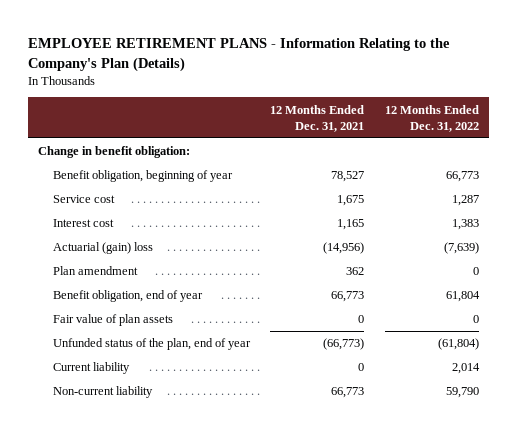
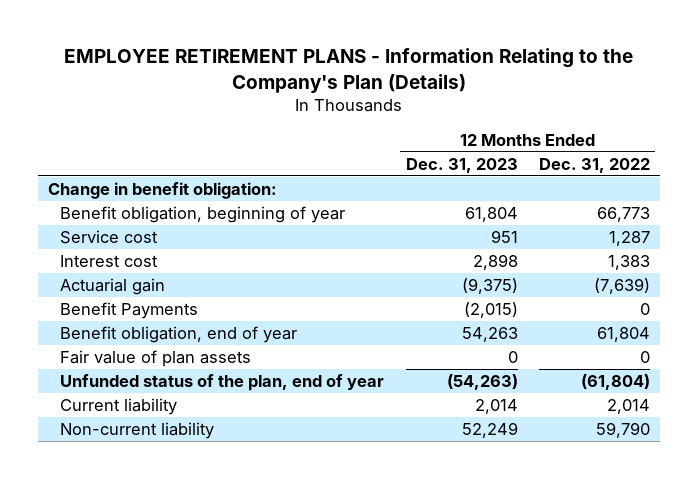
- | 12 Months Ended Dec. 31, 2021 | 12 Months Ended Dec. 31, 2022
+ | 12 Months Ended Dec. 31, 2023 | 12 Months Ended Dec. 31, 2022
- Actuarial (gain) loss | (14,956) | (7,639)
- Plan amendment | 362 | 0
+ Actuarial gain | (9,375) | (7,639)
+ Benefit Payments | (2,015) | 0

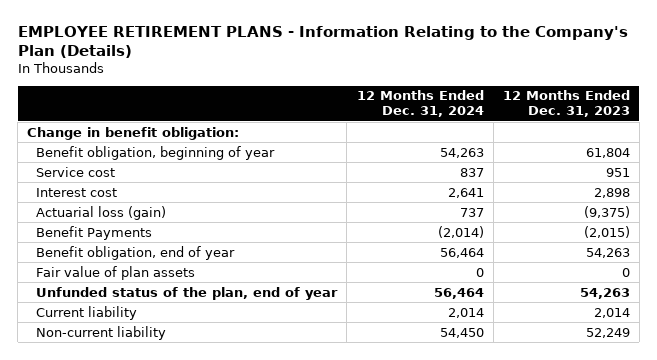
- | 12 Months Ended Dec. 31, 2023 | 12 Months Ended Dec. 31, 2022
+ | 12 Months Ended Dec. 31, 2024 | 12 Months Ended Dec. 31, 2023
- Actuarial gain | (9,375) | (7,639)
+ Actuarial loss (gain) | 737 | (9,375)
- Unfunded status of the plan, end of year | (54,263) | (61,804)
+ Unfunded status of the plan, end of year | 56,464 | 54,263

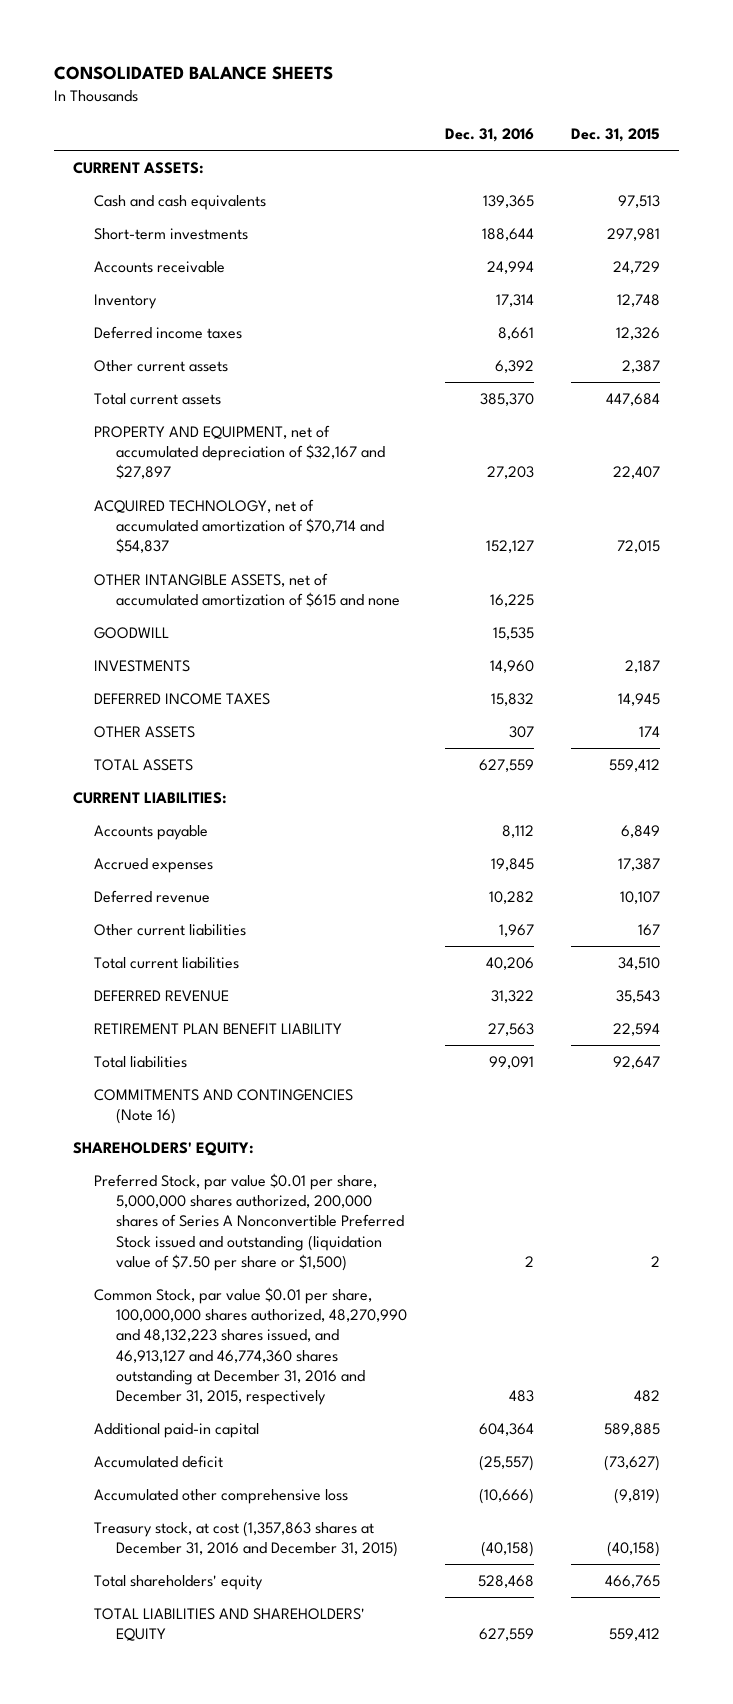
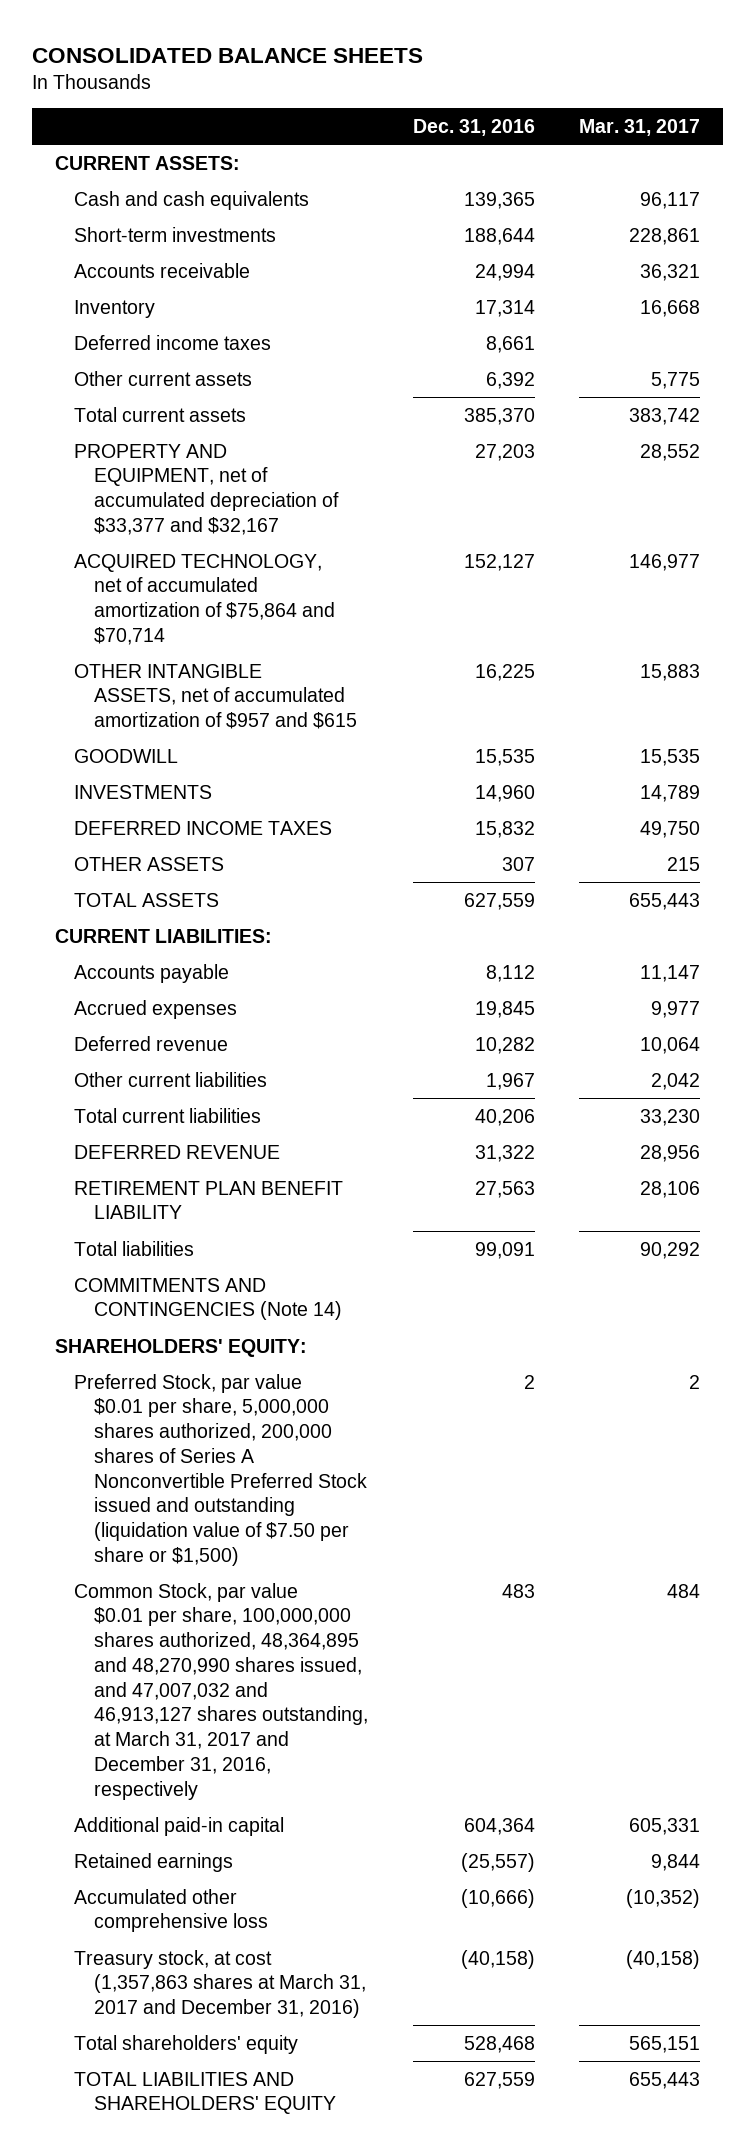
- | Dec. 31, 2016 | Dec. 31, 2015
+ | Dec. 31, 2016 | Mar. 31, 2017
- PROPERTY AND EQUIPMENT, net of accumulated depreciation of $32,167 and $27,897 | 27,203 | 22,407
- ACQUIRED TECHNOLOGY, net of accumulated amortization of $70,714 and $54,837 | 152,127 | 72,015
- OTHER INTANGIBLE ASSETS, net of accumulated amortization of $615 and none | 16,225 |
+ PROPERTY AND EQUIPMENT, net of accumulated depreciation of $33,377 and $32,167 | 27,203 | 28,552
+ ACQUIRED TECHNOLOGY, net of accumulated amortization of $75,864 and $70,714 | 152,127 | 146,977
+ OTHER INTANGIBLE ASSETS, net of accumulated amortization of $957 and $615 | 16,225 | 15,883
- COMMITMENTS AND CONTINGENCIES (Note 16)
+ COMMITMENTS AND CONTINGENCIES (Note 14)
- Common Stock, par value $0.01 per share, 100,000,000 shares authorized, 48,270,990 and 48,132,223 shares issued, and 46,913,127 and 46,774,360 shares outstanding at December 31, 2016 and December 31, 2015, respectively | 483 | 482
+ Common Stock, par value $0.01 per share, 100,000,000 shares authorized, 48,364,895 and 48,270,990 shares issued, and 47,007,032 and 46,913,127 shares outstanding, at March 31, 2017 and December 31, 2016, respectively | 483 | 484
- Accumulated deficit | (25,557) | (73,627)
+ Retained earnings | (25,557) | 9,844
- Treasury stock, at cost (1,357,863 shares at December 31, 2016 and December 31, 2015) | (40,158) | (40,158)
+ Treasury stock, at cost (1,357,863 shares at March 31, 2017 and December 31, 2016) | (40,158) | (40,158)

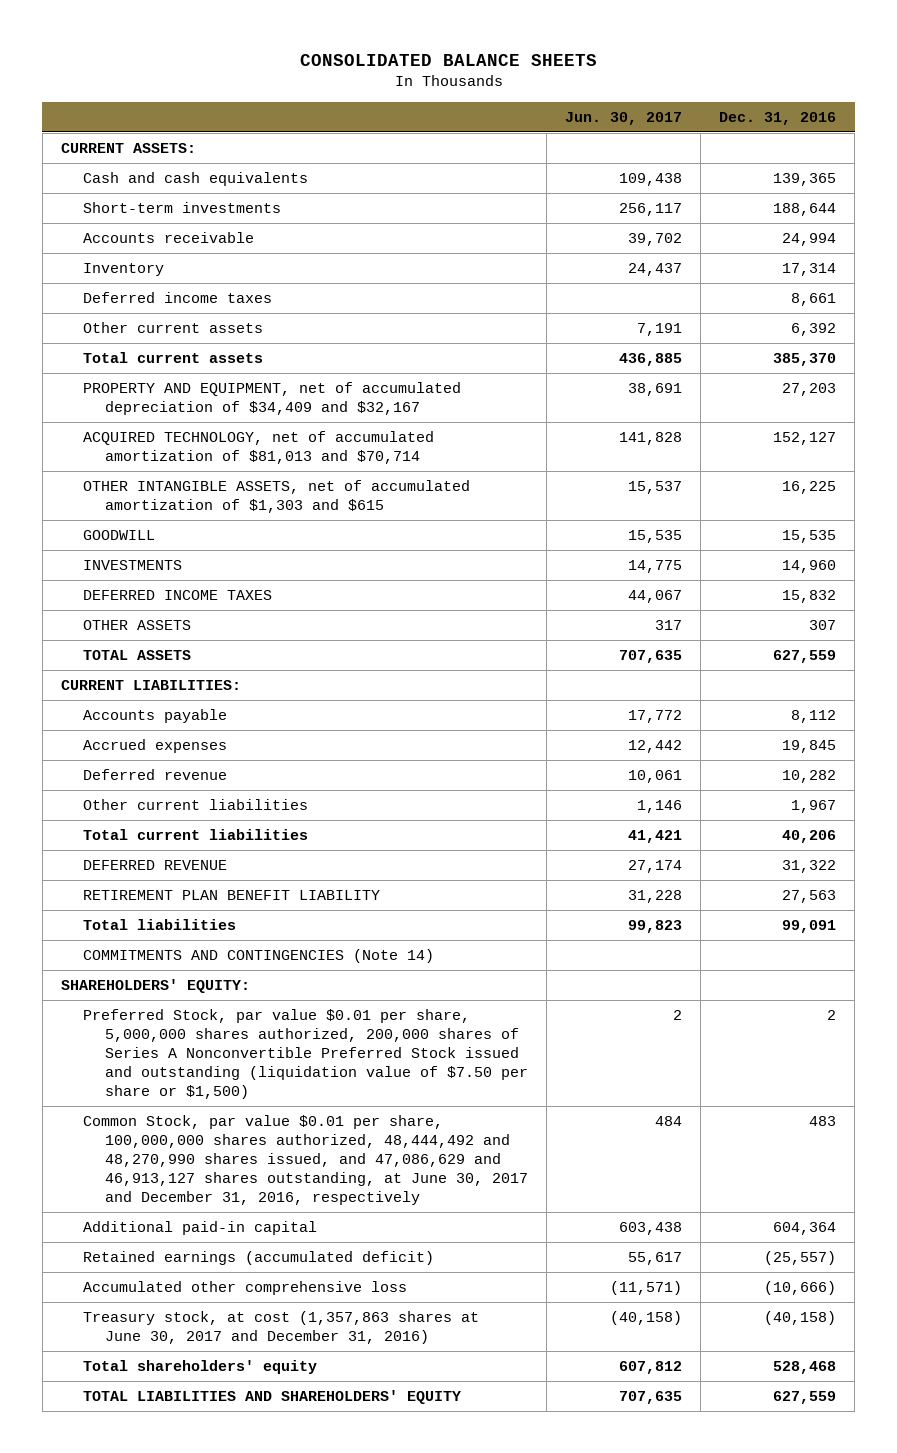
- | Dec. 31, 2016 | Mar. 31, 2017
+ | Jun. 30, 2017 | Dec. 31, 2016
- PROPERTY AND EQUIPMENT, net of accumulated depreciation of $33,377 and $32,167 | 27,203 | 28,552
- ACQUIRED TECHNOLOGY, net of accumulated amortization of $75,864 and $70,714 | 152,127 | 146,977
- OTHER INTANGIBLE ASSETS, net of accumulated amortization of $957 and $615 | 16,225 | 15,883
+ PROPERTY AND EQUIPMENT, net of accumulated depreciation of $34,409 and $32,167 | 38,691 | 27,203
+ ACQUIRED TECHNOLOGY, net of accumulated amortization of $81,013 and $70,714 | 141,828 | 152,127
+ OTHER INTANGIBLE ASSETS, net of accumulated amortization of $1,303 and $615 | 15,537 | 16,225
- Common Stock, par value $0.01 per share, 100,000,000 shares authorized, 48,364,895 and 48,270,990 shares issued, and 47,007,032 and 46,913,127 shares outstanding, at March 31, 2017 and December 31, 2016, respectively | 483 | 484
+ Common Stock, par value $0.01 per share, 100,000,000 shares authorized, 48,444,492 and 48,270,990 shares issued, and 47,086,629 and 46,913,127 shares outstanding, at June 30, 2017 and December 31, 2016, respectively | 484 | 483
- Retained earnings | (25,557) | 9,844
+ Retained earnings (accumulated deficit) | 55,617 | (25,557)
- Treasury stock, at cost (1,357,863 shares at March 31, 2017 and December 31, 2016) | (40,158) | (40,158)
+ Treasury stock, at cost (1,357,863 shares at June 30, 2017 and December 31, 2016) | (40,158) | (40,158)

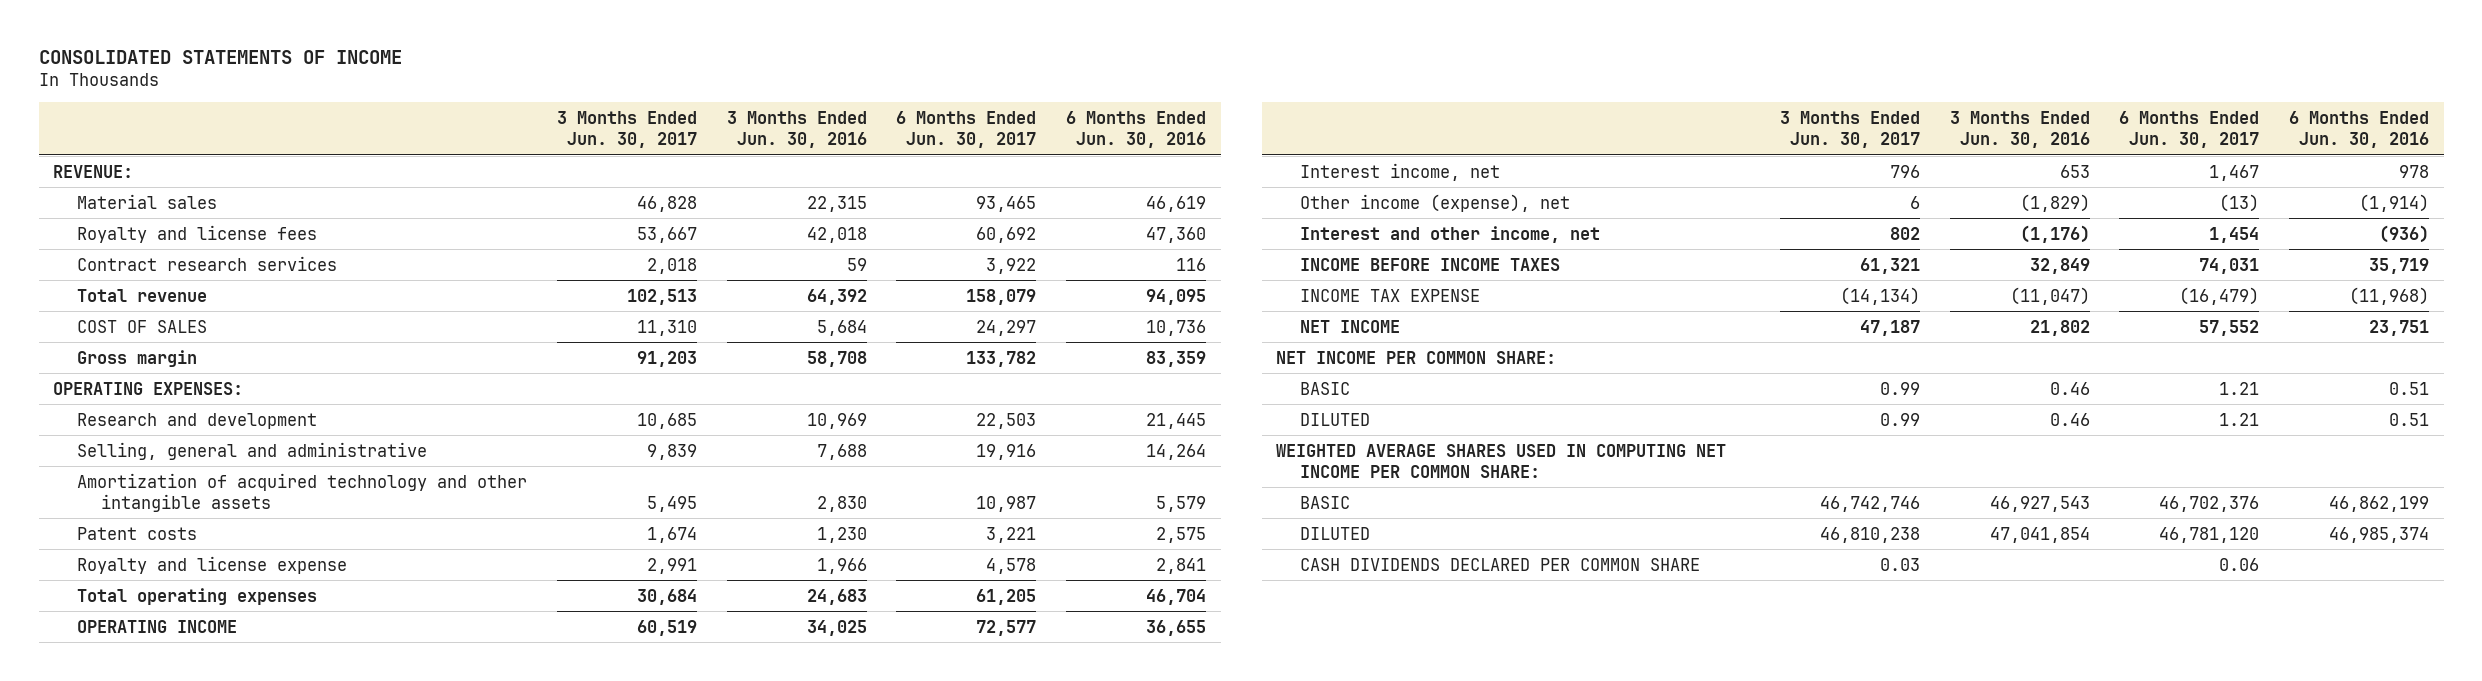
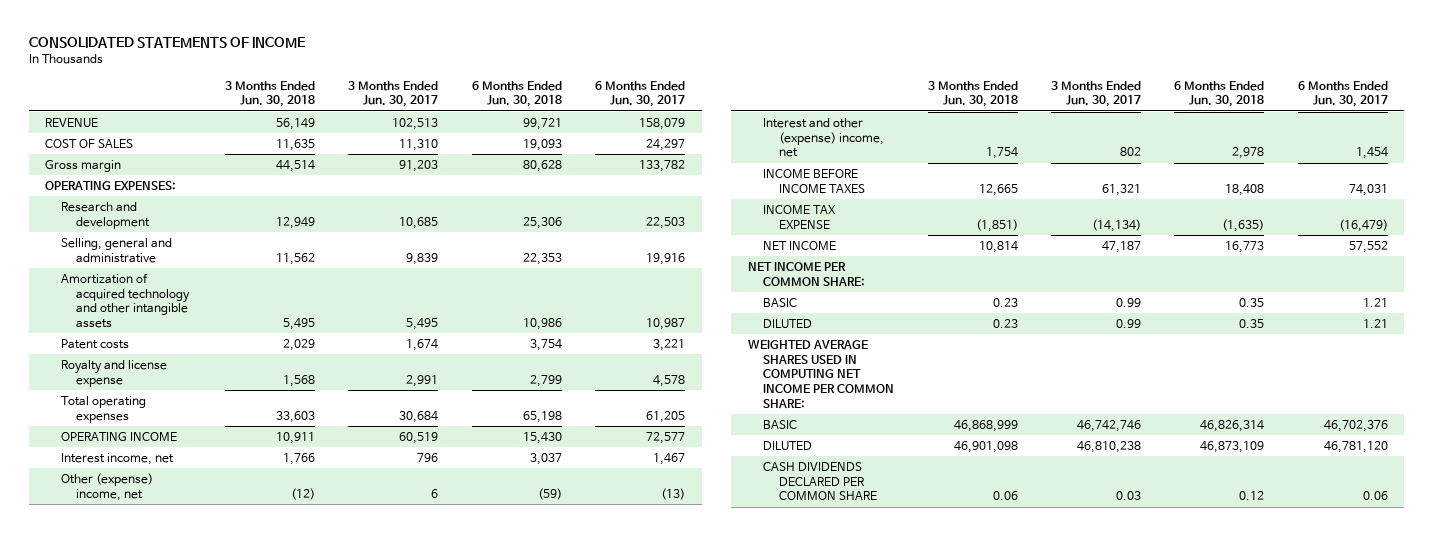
- | 3 Months Ended Jun. 30, 2017 | 3 Months Ended Jun. 30, 2016 | 6 Months Ended Jun. 30, 2017 | 6 Months Ended Jun. 30, 2016
+ | 3 Months Ended Jun. 30, 2018 | 3 Months Ended Jun. 30, 2017 | 6 Months Ended Jun. 30, 2018 | 6 Months Ended Jun. 30, 2017
- REVENUE:
- Material sales | 46,828 | 22,315 | 93,465 | 46,619
- Royalty and license fees | 53,667 | 42,018 | 60,692 | 47,360
- Contract research services | 2,018 | 59 | 3,922 | 116
- Total revenue | 102,513 | 64,392 | 158,079 | 94,095
+ REVENUE | 56,149 | 102,513 | 99,721 | 158,079
- Other income (expense), net | 6 | (1,829) | (13) | (1,914)
- Interest and other income, net | 802 | (1,176) | 1,454 | (936)
+ Other (expense) income, net | (12) | 6 | (59) | (13)
+ Interest and other (expense) income, net | 1,754 | 802 | 2,978 | 1,454

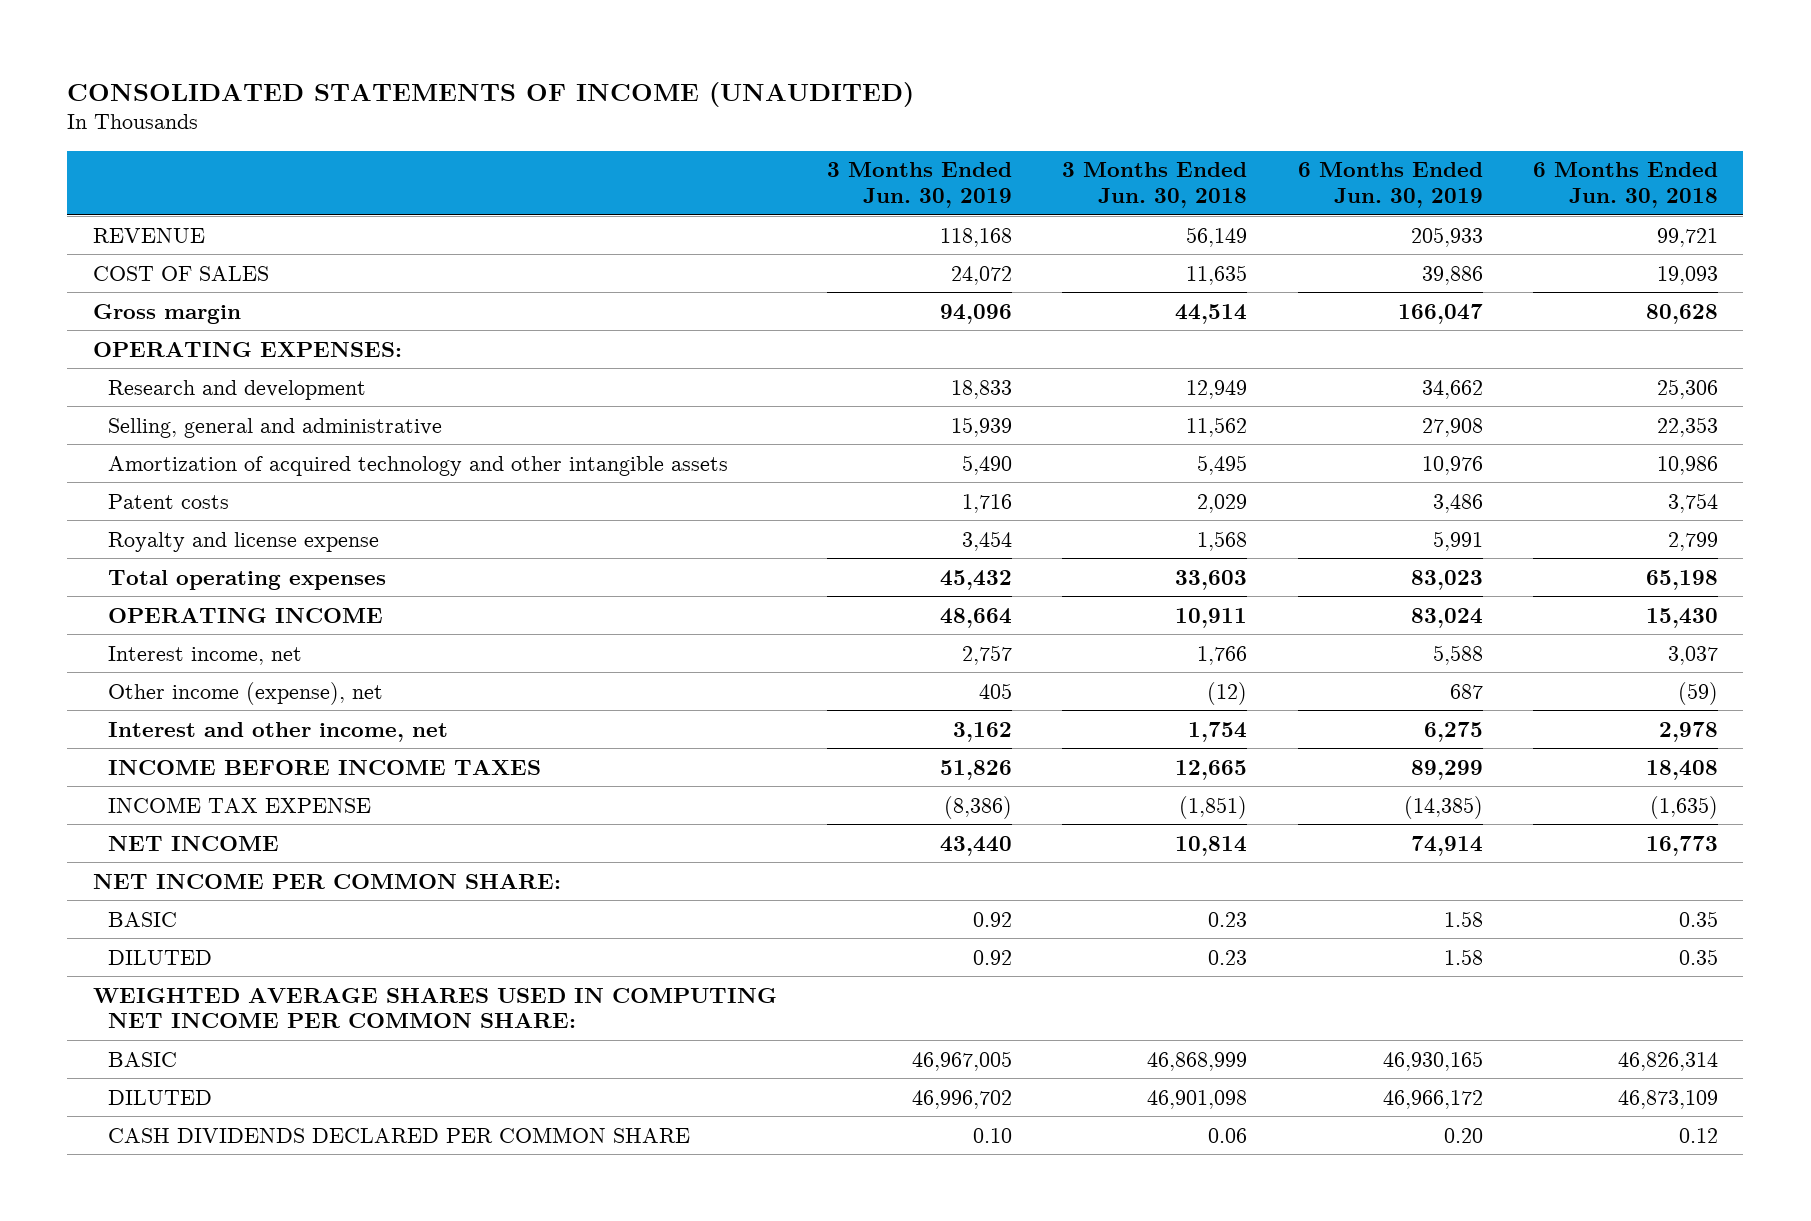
- CONSOLIDATED STATEMENTS OF INCOME
+ CONSOLIDATED STATEMENTS OF INCOME (UNAUDITED)
- | 3 Months Ended Jun. 30, 2018 | 3 Months Ended Jun. 30, 2017 | 6 Months Ended Jun. 30, 2018 | 6 Months Ended Jun. 30, 2017
+ | 3 Months Ended Jun. 30, 2019 | 3 Months Ended Jun. 30, 2018 | 6 Months Ended Jun. 30, 2019 | 6 Months Ended Jun. 30, 2018
- Other (expense) income, net | (12) | 6 | (59) | (13)
- Interest and other (expense) income, net | 1,754 | 802 | 2,978 | 1,454
+ Other income (expense), net | 405 | (12) | 687 | (59)
+ Interest and other income, net | 3,162 | 1,754 | 6,275 | 2,978

